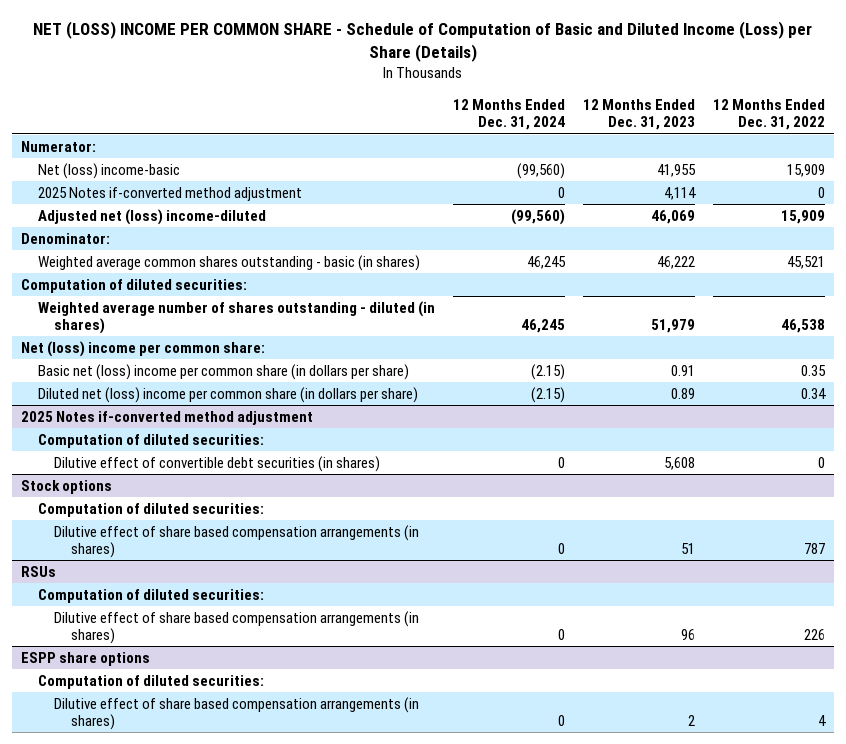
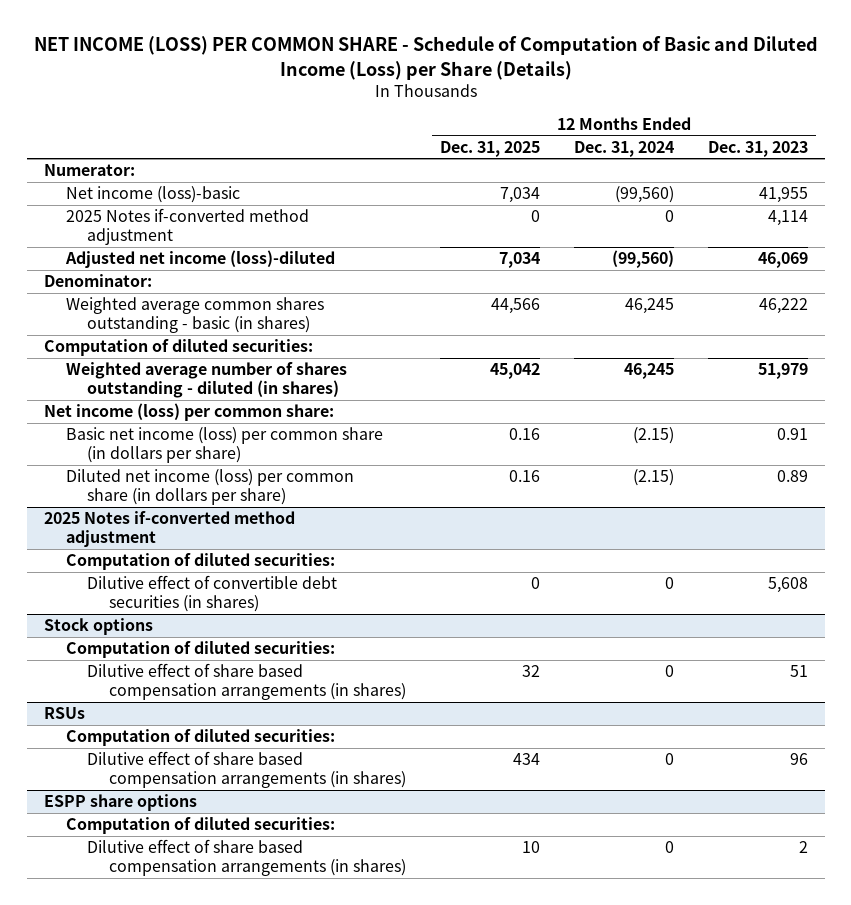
- NET (LOSS) INCOME PER COMMON SHARE - Schedule of Computation of Basic and Diluted Income (Loss) per Share (Details)
+ NET INCOME (LOSS) PER COMMON SHARE - Schedule of Computation of Basic and Diluted Income (Loss) per Share (Details)
- | 12 Months Ended Dec. 31, 2024 | 12 Months Ended Dec. 31, 2023 | 12 Months Ended Dec. 31, 2022
+ | 12 Months Ended Dec. 31, 2025 | 12 Months Ended Dec. 31, 2024 | 12 Months Ended Dec. 31, 2023
- Net (loss) income-basic | (99,560) | 41,955 | 15,909
+ Net income (loss)-basic | 7,034 | (99,560) | 41,955
- Adjusted net (loss) income-diluted | (99,560) | 46,069 | 15,909
+ Adjusted net income (loss)-diluted | 7,034 | (99,560) | 46,069
- Net (loss) income per common share:
- Basic net (loss) income per common share (in dollars per share) | (2.15) | 0.91 | 0.35
- Diluted net (loss) income per common share (in dollars per share) | (2.15) | 0.89 | 0.34
+ Net income (loss) per common share:
+ Basic net income (loss) per common share (in dollars per share) | 0.16 | (2.15) | 0.91
+ Diluted net income (loss) per common share (in dollars per share) | 0.16 | (2.15) | 0.89

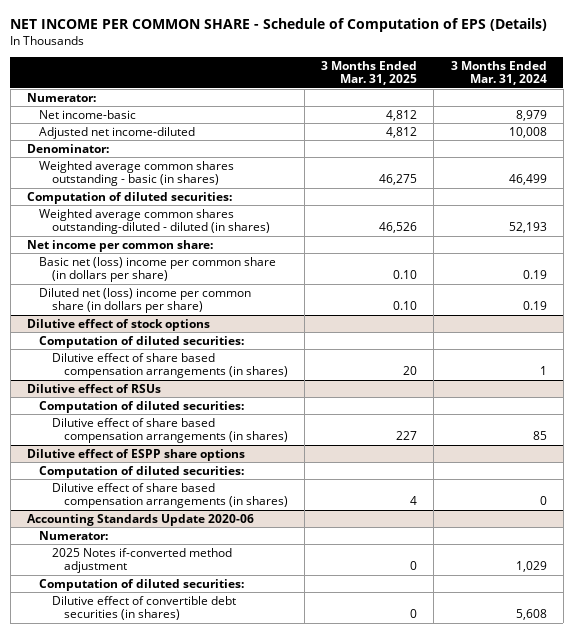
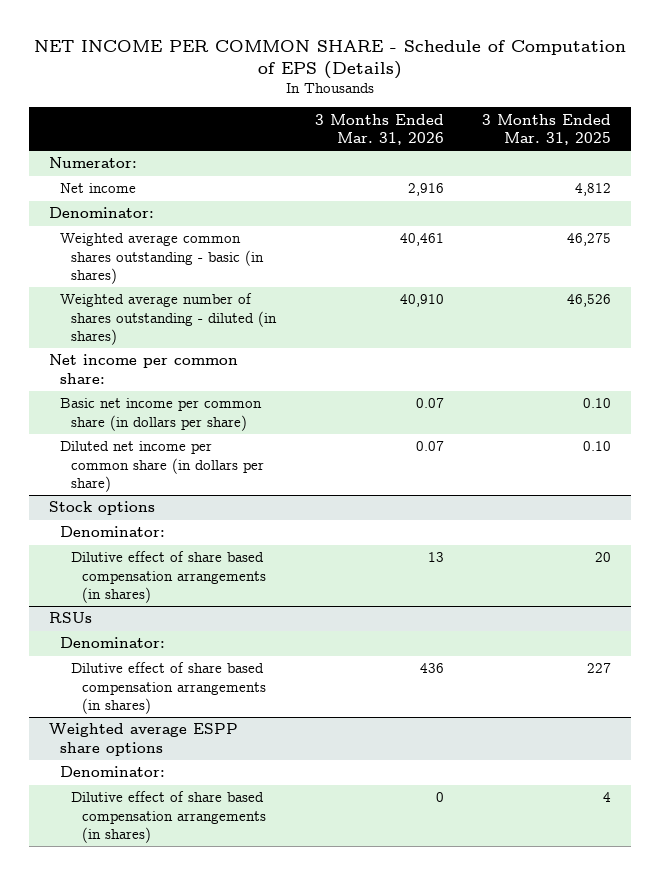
- | 3 Months Ended Mar. 31, 2025 | 3 Months Ended Mar. 31, 2024
+ | 3 Months Ended Mar. 31, 2026 | 3 Months Ended Mar. 31, 2025
- Net income-basic | 4,812 | 8,979
- Adjusted net income-diluted | 4,812 | 10,008
+ Net income | 2,916 | 4,812
- Computation of diluted securities:
- Weighted average common shares outstanding-diluted - diluted (in shares) | 46,526 | 52,193
+ Weighted average number of shares outstanding - diluted (in shares) | 40,910 | 46,526
- Basic net (loss) income per common share (in dollars per share) | 0.10 | 0.19
- Diluted net (loss) income per common share (in dollars per share) | 0.10 | 0.19
- Dilutive effect of stock options
- Computation of diluted securities:
+ Basic net income per common share (in dollars per share) | 0.07 | 0.10
+ Diluted net income per common share (in dollars per share) | 0.07 | 0.10
+ Stock options
+ Denominator:
- Dilutive effect of RSUs
- Computation of diluted securities:
+ RSUs
+ Denominator:
- Dilutive effect of ESPP share options
- Computation of diluted securities:
+ Weighted average ESPP share options
+ Denominator:
- Accounting Standards Update 2020-06
- Numerator:
- 2025 Notes if-converted method adjustment | 0 | 1,029
- Computation of diluted securities:
- Dilutive effect of convertible debt securities (in shares) | 0 | 5,608

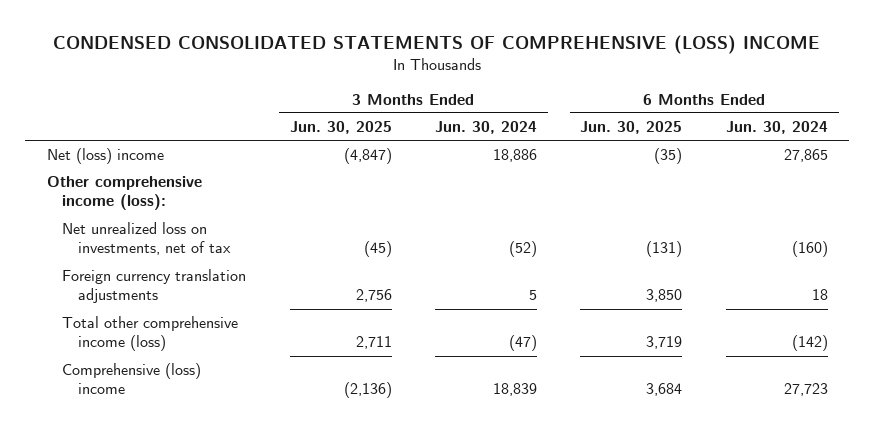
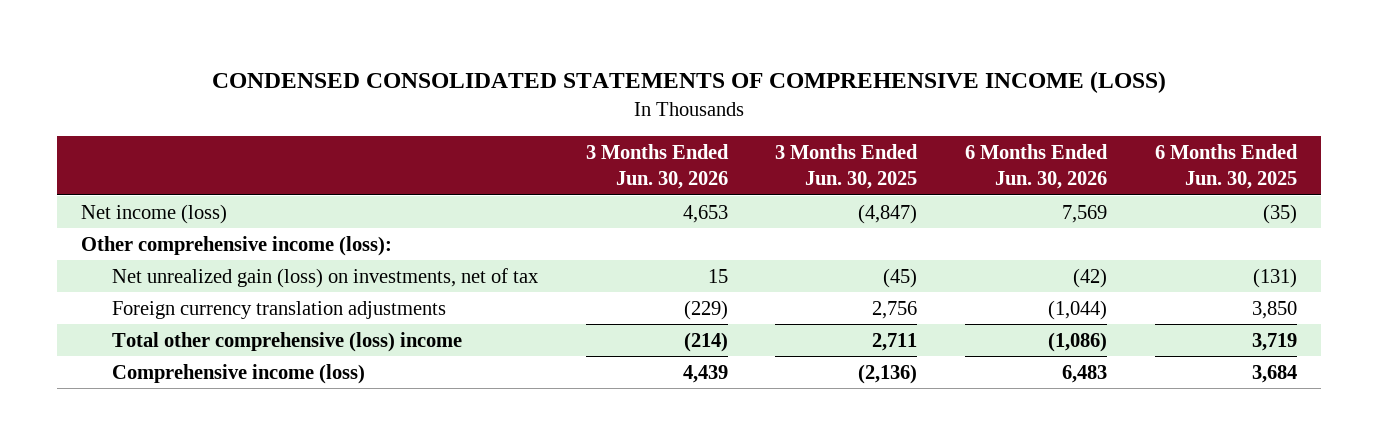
- CONDENSED CONSOLIDATED STATEMENTS OF COMPREHENSIVE (LOSS) INCOME
+ CONDENSED CONSOLIDATED STATEMENTS OF COMPREHENSIVE INCOME (LOSS)
- | 3 Months Ended Jun. 30, 2025 | 3 Months Ended Jun. 30, 2024 | 6 Months Ended Jun. 30, 2025 | 6 Months Ended Jun. 30, 2024
+ | 3 Months Ended Jun. 30, 2026 | 3 Months Ended Jun. 30, 2025 | 6 Months Ended Jun. 30, 2026 | 6 Months Ended Jun. 30, 2025
- Net (loss) income | (4,847) | 18,886 | (35) | 27,865
+ Net income (loss) | 4,653 | (4,847) | 7,569 | (35)
- Net unrealized loss on investments, net of tax | (45) | (52) | (131) | (160)
+ Net unrealized gain (loss) on investments, net of tax | 15 | (45) | (42) | (131)
- Total other comprehensive income (loss) | 2,711 | (47) | 3,719 | (142)
- Comprehensive (loss) income | (2,136) | 18,839 | 3,684 | 27,723
+ Total other comprehensive (loss) income | (214) | 2,711 | (1,086) | 3,719
+ Comprehensive income (loss) | 4,439 | (2,136) | 6,483 | 3,684

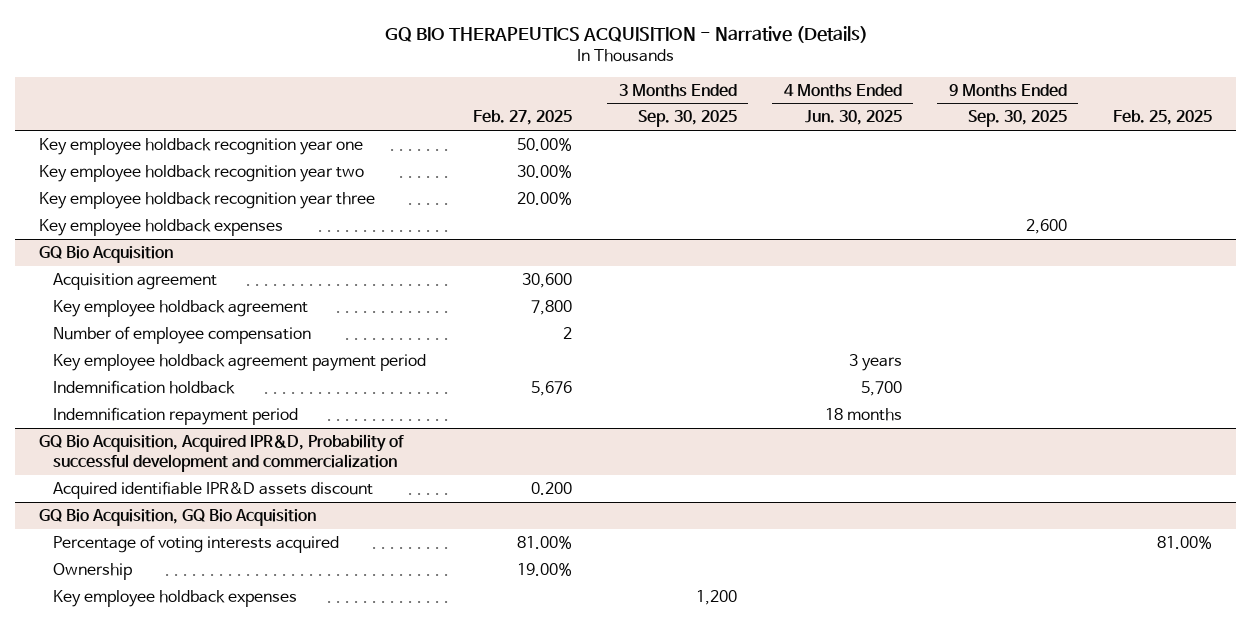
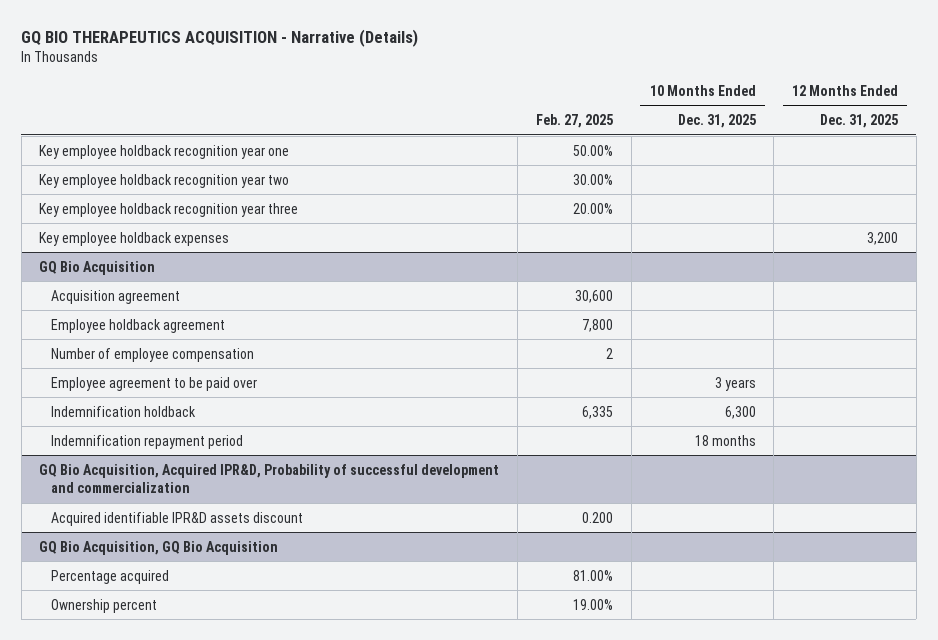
- | Feb. 27, 2025 | 3 Months Ended Sep. 30, 2025 | 4 Months Ended Jun. 30, 2025 | 9 Months Ended Sep. 30, 2025 | Feb. 25, 2025
+ | Feb. 27, 2025 | 10 Months Ended Dec. 31, 2025 | 12 Months Ended Dec. 31, 2025
@ GQ Bio Acquisition
- Key employee holdback agreement | 7,800 | | | |
+ Employee holdback agreement | 7,800 | |
- Key employee holdback agreement payment period | | | 3 years | |
- Indemnification holdback | 5,676 | | 5,700 | |
+ Employee agreement to be paid over | | 3 years |
+ Indemnification holdback | 6,335 | 6,300 |
@ GQ Bio Acquisition, GQ Bio Acquisition
- Percentage of voting interests acquired | 81.00% | | | | 81.00%
- Ownership | 19.00% | | | |
- Key employee holdback expenses | | 1,200 | | |
+ Percentage acquired | 81.00% | |
+ Ownership percent | 19.00% | |

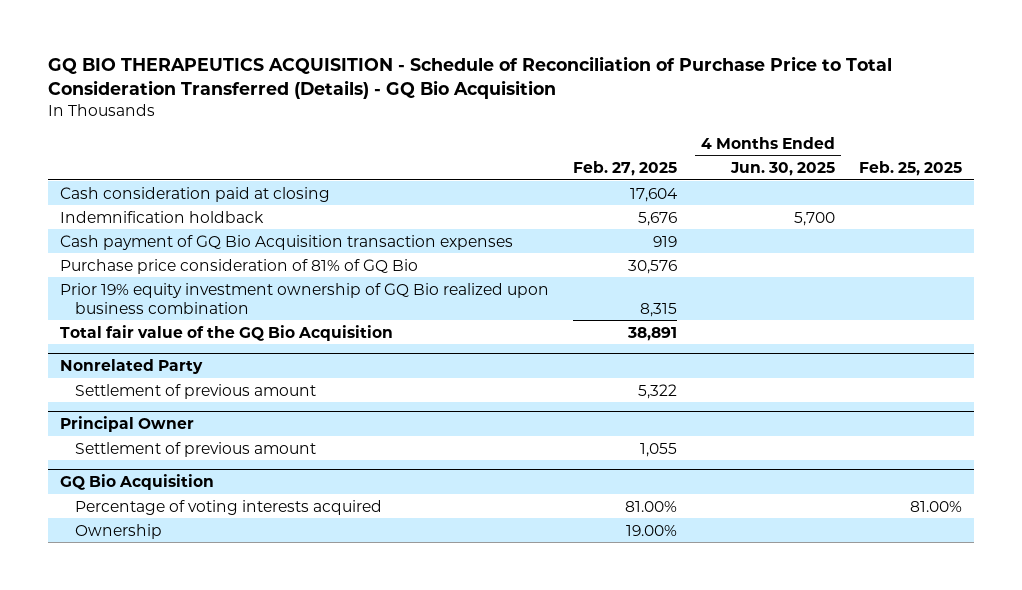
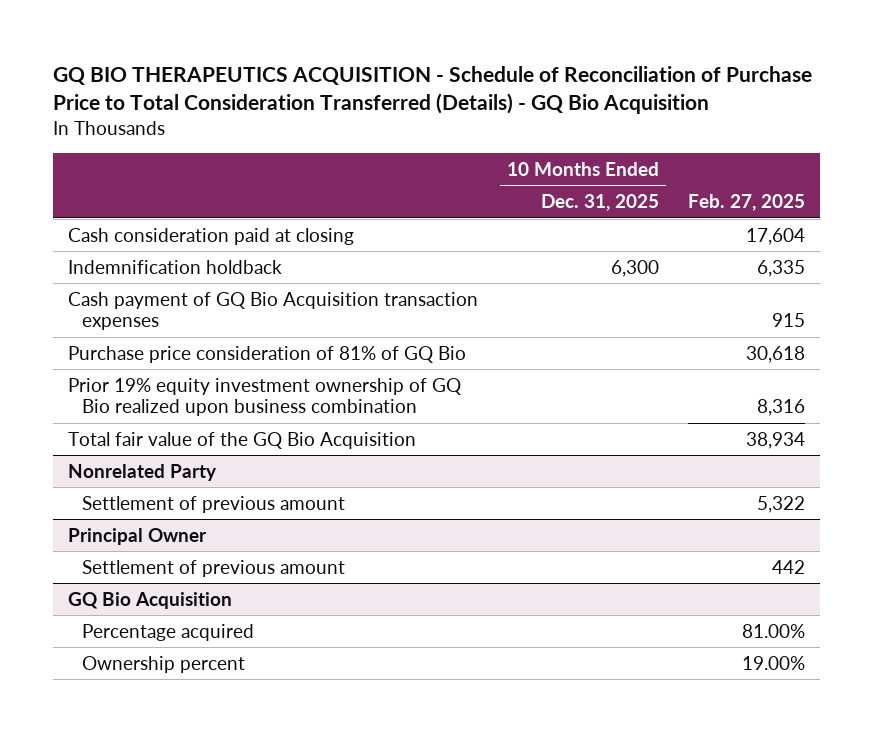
- | Feb. 27, 2025 | 4 Months Ended Jun. 30, 2025 | Feb. 25, 2025
+ | 10 Months Ended Dec. 31, 2025 | Feb. 27, 2025
- Indemnification holdback | 5,676 | 5,700 |
- Cash payment of GQ Bio Acquisition transaction expenses | 919 | |
- Purchase price consideration of 81% of GQ Bio | 30,576 | |
- Prior 19% equity investment ownership of GQ Bio realized upon business combination | 8,315 | |
- Total fair value of the GQ Bio Acquisition | 38,891 | |
+ Indemnification holdback | 6,300 | 6,335
+ Cash payment of GQ Bio Acquisition transaction expenses | | 915
+ Purchase price consideration of 81% of GQ Bio | | 30,618
+ Prior 19% equity investment ownership of GQ Bio realized upon business combination | | 8,316
+ Total fair value of the GQ Bio Acquisition | | 38,934
@ Principal Owner
- Settlement of previous amount | 1,055 | |
+ Settlement of previous amount | | 442
@ GQ Bio Acquisition
- Percentage of voting interests acquired | 81.00% | | 81.00%
- Ownership | 19.00% | |
+ Percentage acquired | | 81.00%
+ Ownership percent | | 19.00%

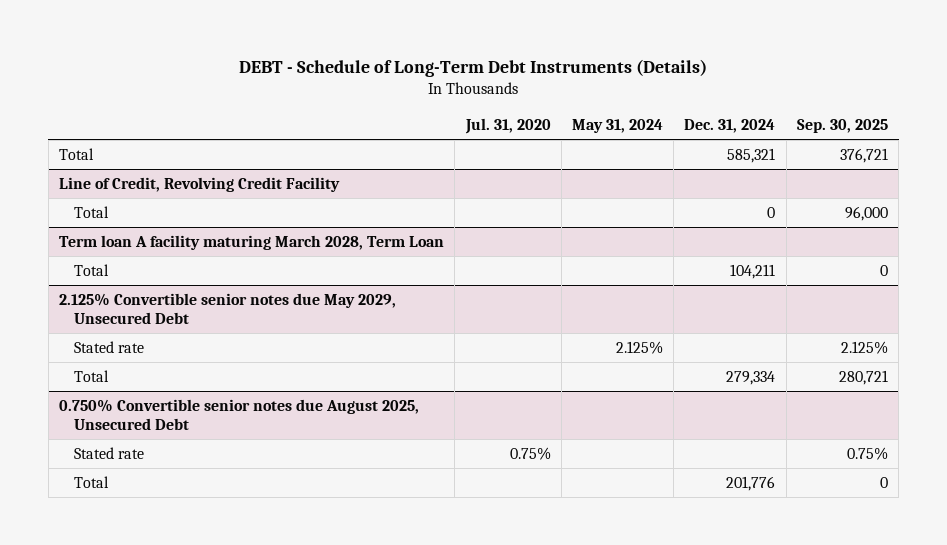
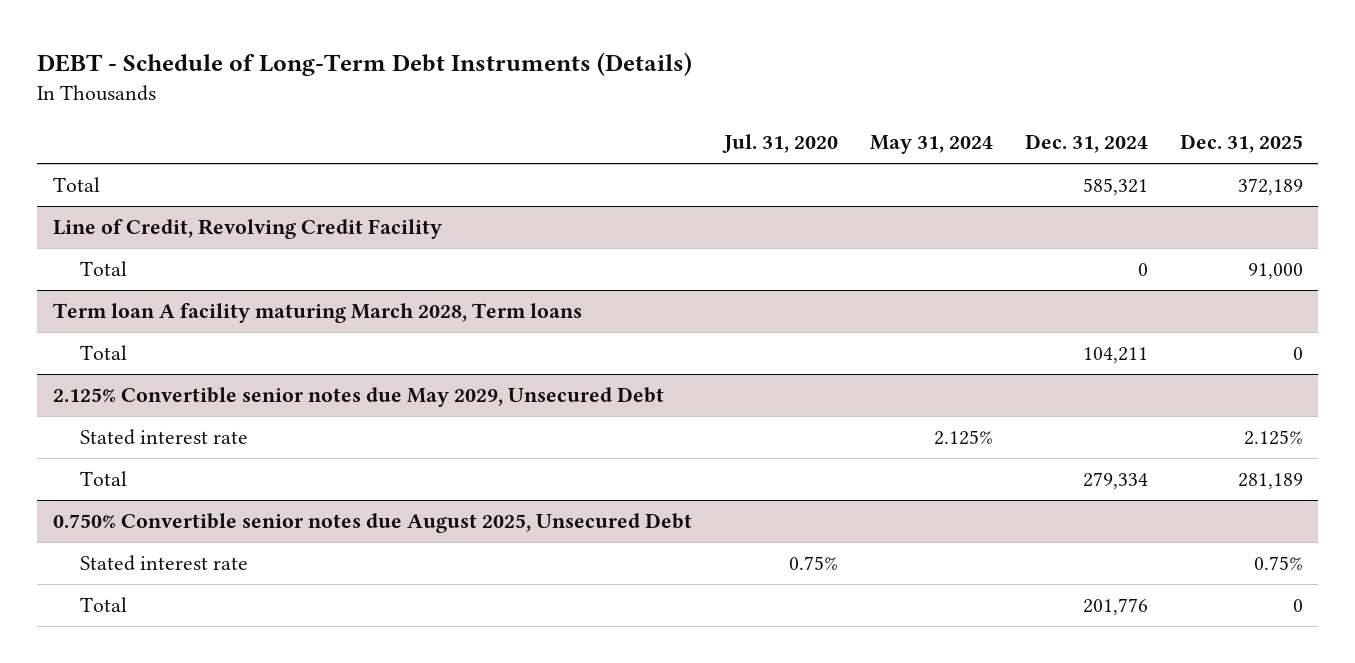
- | Jul. 31, 2020 | May 31, 2024 | Dec. 31, 2024 | Sep. 30, 2025
+ | Jul. 31, 2020 | May 31, 2024 | Dec. 31, 2024 | Dec. 31, 2025
- Term loan A facility maturing March 2028, Term Loan
+ Term loan A facility maturing March 2028, Term loans
@ 2.125% Convertible senior notes due May 2029, Unsecured Debt
- Stated rate | | 2.125% | | 2.125%
+ Stated interest rate | | 2.125% | | 2.125%
@ 0.750% Convertible senior notes due August 2025, Unsecured Debt
- Stated rate | 0.75% | | | 0.75%
+ Stated interest rate | 0.75% | | | 0.75%

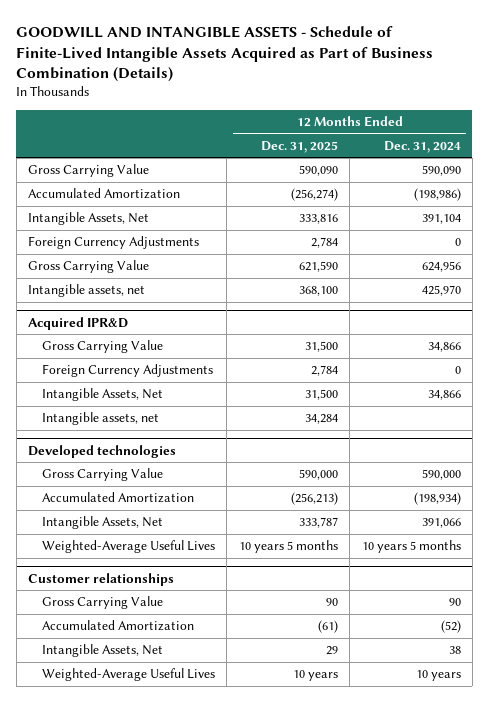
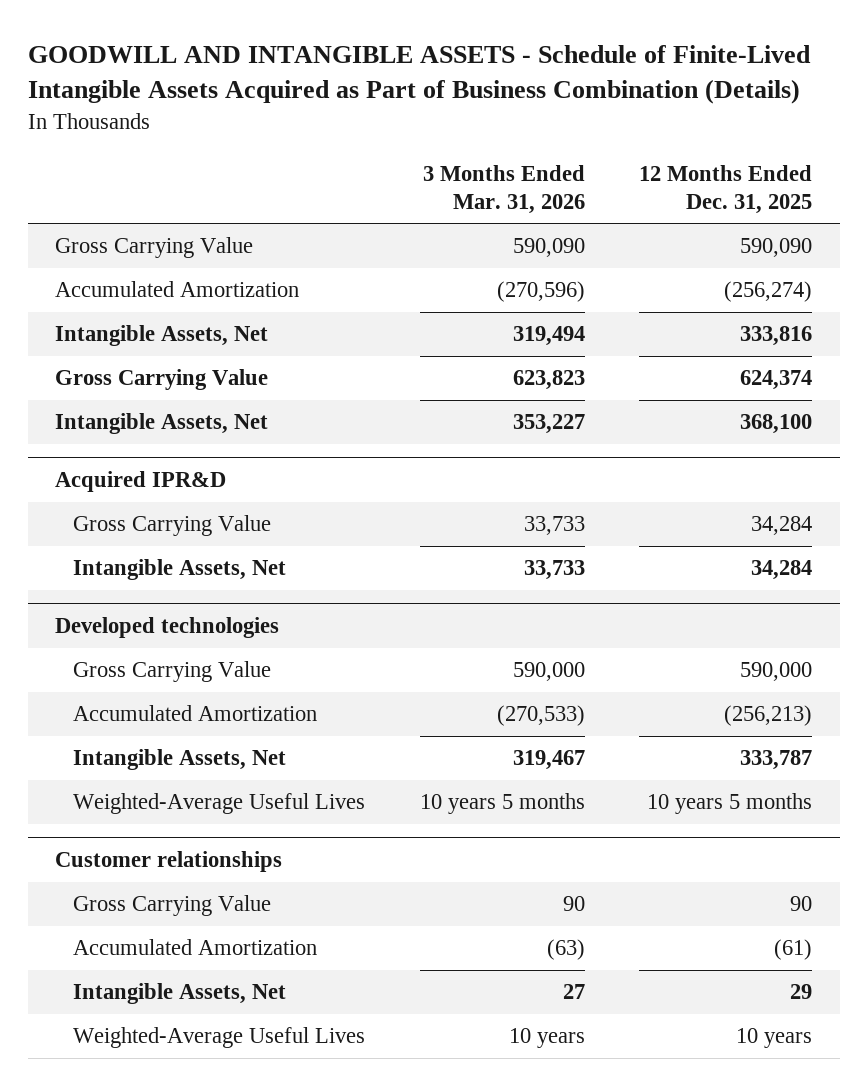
- | 12 Months Ended Dec. 31, 2025 | 12 Months Ended Dec. 31, 2024
+ | 3 Months Ended Mar. 31, 2026 | 12 Months Ended Dec. 31, 2025
- Foreign Currency Adjustments | 2,784 | 0
- Gross Carrying Value | 621,590 | 624,956
- Intangible assets, net | 368,100 | 425,970
+ Gross Carrying Value | 623,823 | 624,374
+ Intangible Assets, Net | 353,227 | 368,100
@ Acquired IPR&D
- Gross Carrying Value | 31,500 | 34,866
- Foreign Currency Adjustments | 2,784 | 0
- Intangible Assets, Net | 31,500 | 34,866
- Intangible assets, net | 34,284 |
+ Gross Carrying Value | 33,733 | 34,284
+ Intangible Assets, Net | 33,733 | 34,284

